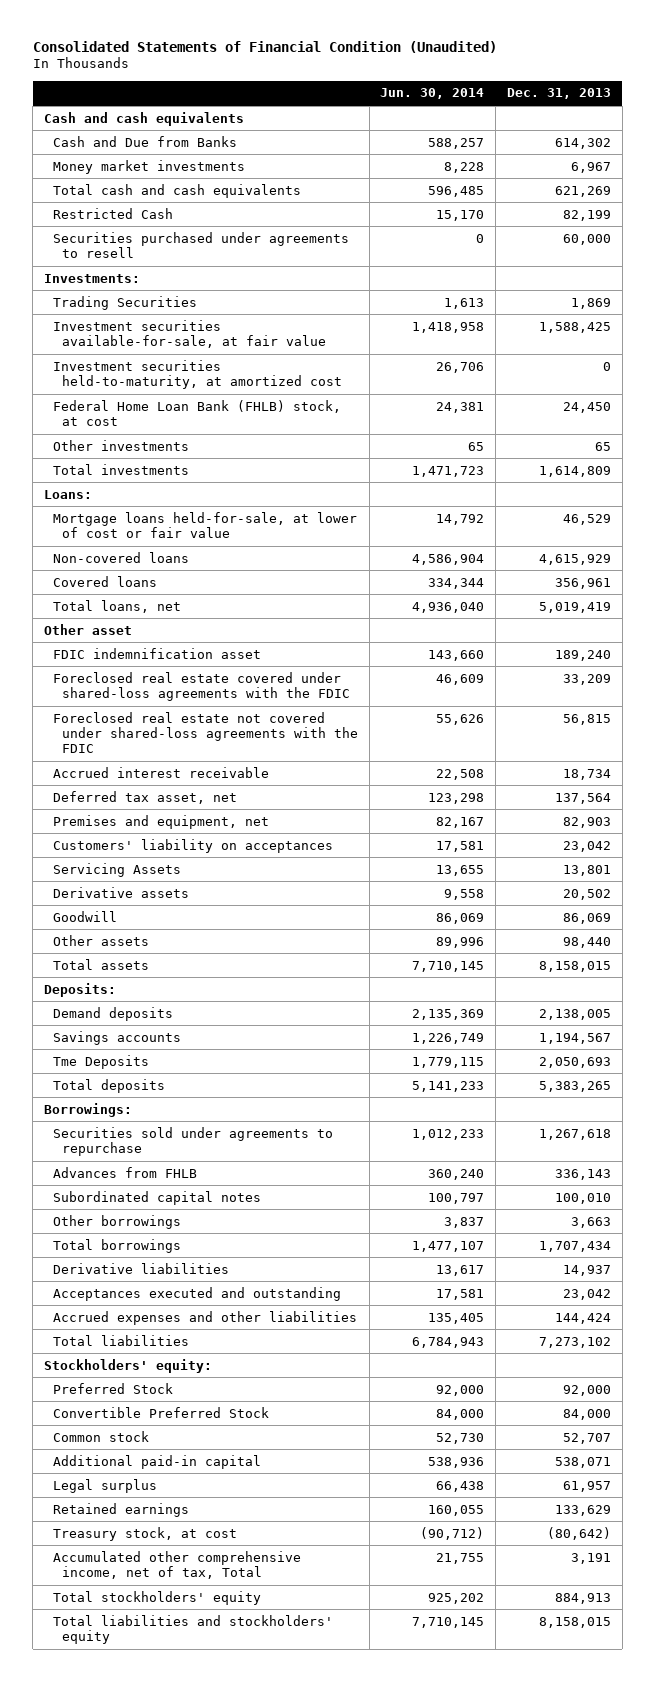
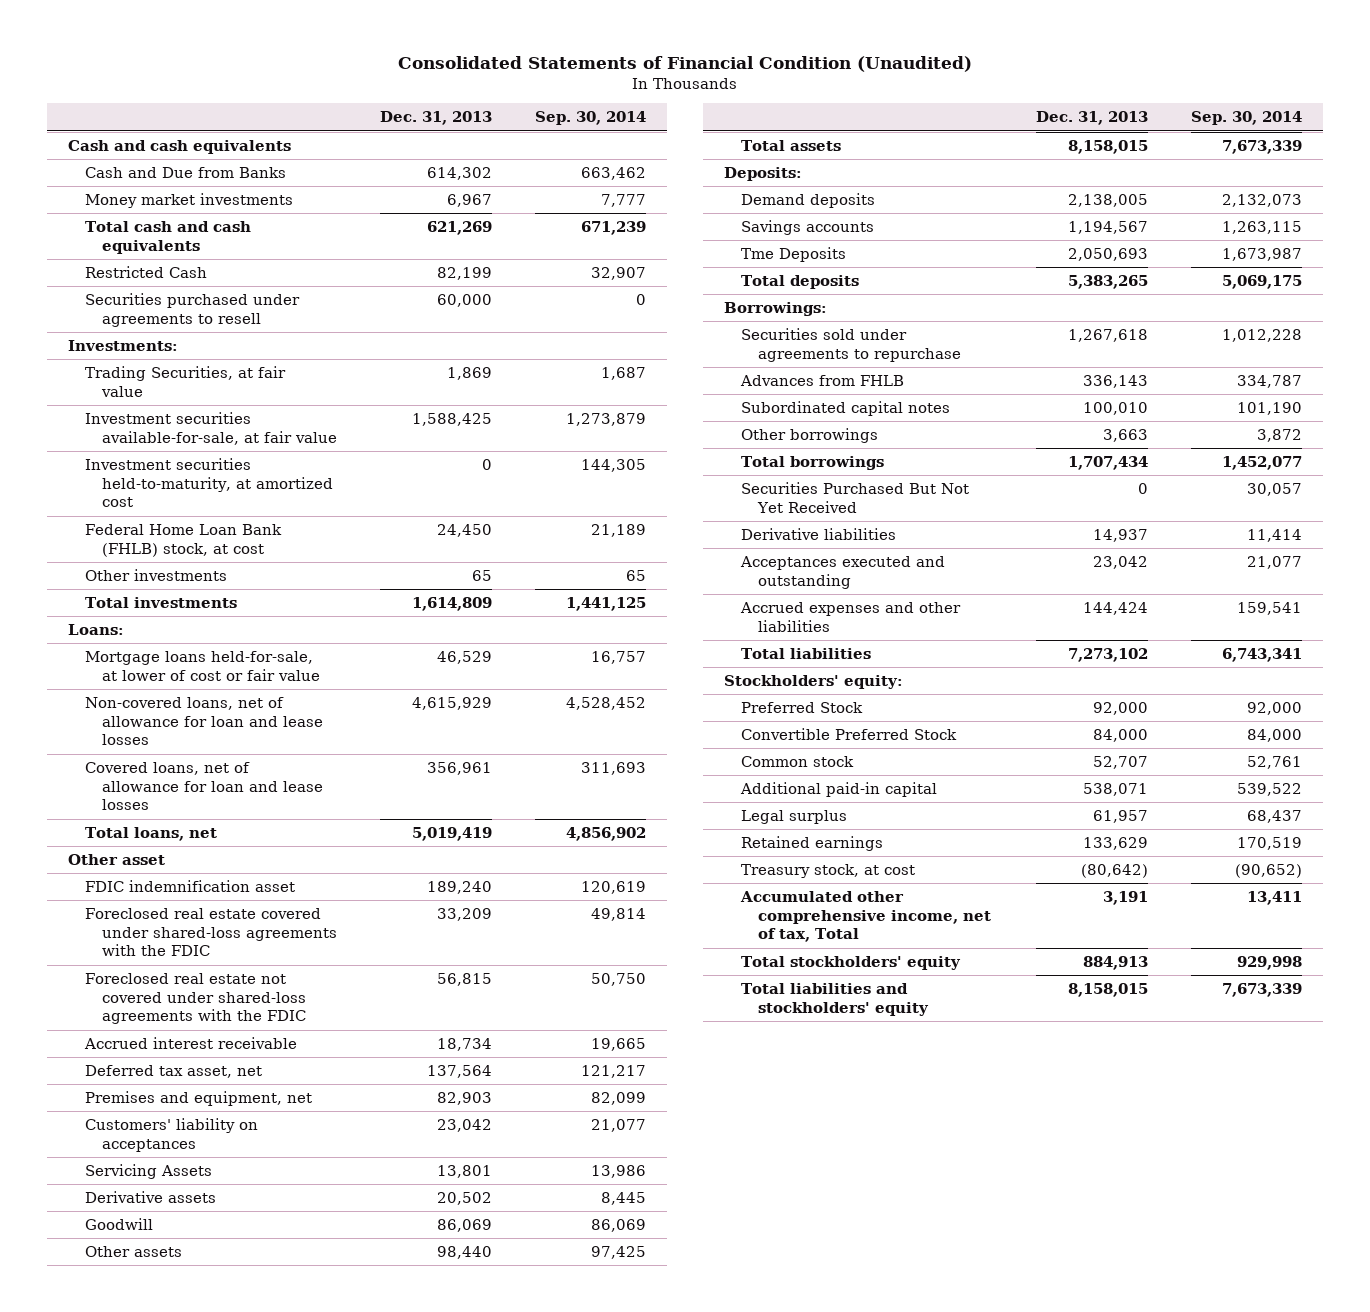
- | Jun. 30, 2014 | Dec. 31, 2013
+ | Dec. 31, 2013 | Sep. 30, 2014
- Trading Securities | 1,613 | 1,869
+ Trading Securities, at fair value | 1,869 | 1,687
- Non-covered loans | 4,586,904 | 4,615,929
- Covered loans | 334,344 | 356,961
+ Non-covered loans, net of allowance for loan and lease losses | 4,615,929 | 4,528,452
+ Covered loans, net of allowance for loan and lease losses | 356,961 | 311,693
+ Securities Purchased But Not Yet Received | 0 | 30,057

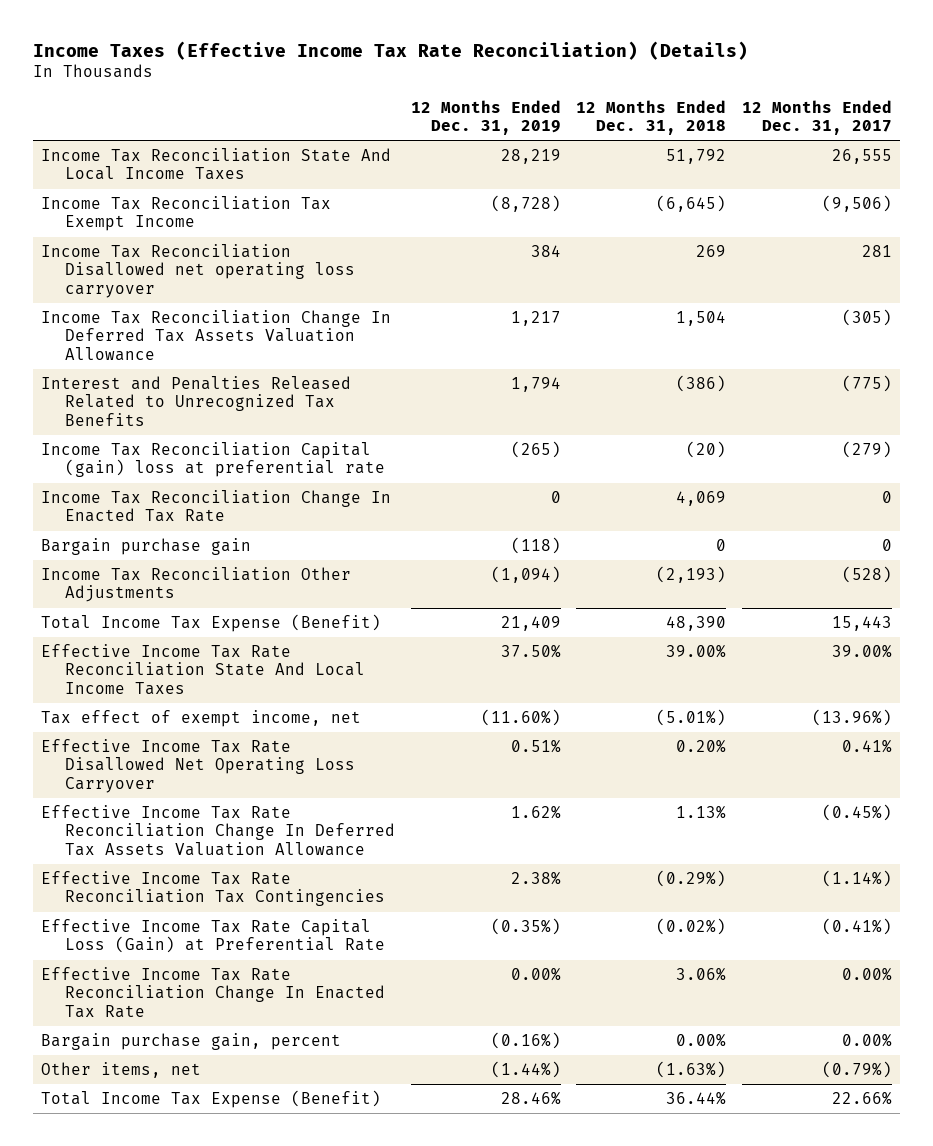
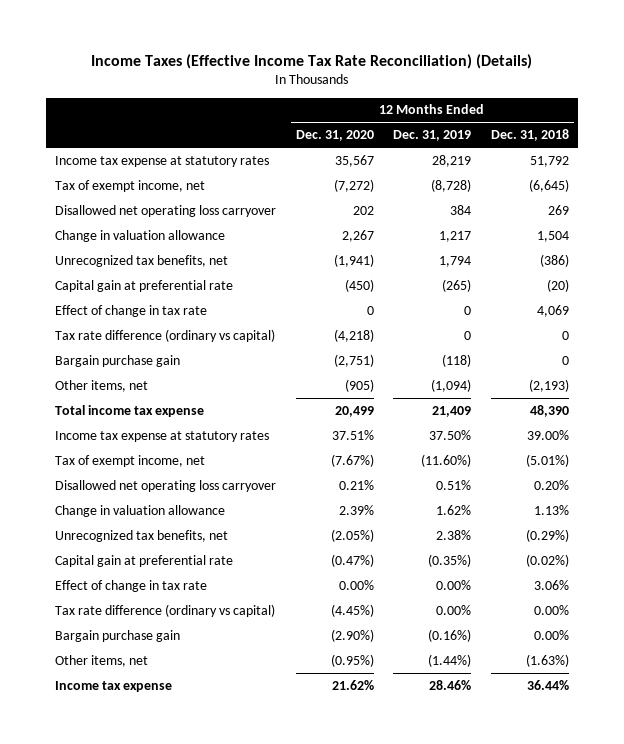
- | 12 Months Ended Dec. 31, 2019 | 12 Months Ended Dec. 31, 2018 | 12 Months Ended Dec. 31, 2017
+ | 12 Months Ended Dec. 31, 2020 | 12 Months Ended Dec. 31, 2019 | 12 Months Ended Dec. 31, 2018
- Income Tax Reconciliation State And Local Income Taxes | 28,219 | 51,792 | 26,555
- Income Tax Reconciliation Tax Exempt Income | (8,728) | (6,645) | (9,506)
- Income Tax Reconciliation Disallowed net operating loss carryover | 384 | 269 | 281
- Income Tax Reconciliation Change In Deferred Tax Assets Valuation Allowance | 1,217 | 1,504 | (305)
- Interest and Penalties Released Related to Unrecognized Tax Benefits | 1,794 | (386) | (775)
- Income Tax Reconciliation Capital (gain) loss at preferential rate | (265) | (20) | (279)
- Income Tax Reconciliation Change In Enacted Tax Rate | 0 | 4,069 | 0
+ Income tax expense at statutory rates | 35,567 | 28,219 | 51,792
+ Tax of exempt income, net | (7,272) | (8,728) | (6,645)
+ Disallowed net operating loss carryover | 202 | 384 | 269
+ Change in valuation allowance | 2,267 | 1,217 | 1,504
+ Unrecognized tax benefits, net | (1,941) | 1,794 | (386)
+ Capital gain at preferential rate | (450) | (265) | (20)
+ Effect of change in tax rate | 0 | 0 | 4,069
+ Tax rate difference (ordinary vs capital) | (4,218) | 0 | 0
- Income Tax Reconciliation Other Adjustments | (1,094) | (2,193) | (528)
- Total Income Tax Expense (Benefit) | 21,409 | 48,390 | 15,443
- Effective Income Tax Rate Reconciliation State And Local Income Taxes | 37.50% | 39.00% | 39.00%
- Tax effect of exempt income, net | (11.60%) | (5.01%) | (13.96%)
- Effective Income Tax Rate Disallowed Net Operating Loss Carryover | 0.51% | 0.20% | 0.41%
- Effective Income Tax Rate Reconciliation Change In Deferred Tax Assets Valuation Allowance | 1.62% | 1.13% | (0.45%)
- Effective Income Tax Rate Reconciliation Tax Contingencies | 2.38% | (0.29%) | (1.14%)
- Effective Income Tax Rate Capital Loss (Gain) at Preferential Rate | (0.35%) | (0.02%) | (0.41%)
- Effective Income Tax Rate Reconciliation Change In Enacted Tax Rate | 0.00% | 3.06% | 0.00%
- Bargain purchase gain, percent | (0.16%) | 0.00% | 0.00%
+ Other items, net | (905) | (1,094) | (2,193)
+ Total income tax expense | 20,499 | 21,409 | 48,390
+ Income tax expense at statutory rates | 37.51% | 37.50% | 39.00%
+ Tax of exempt income, net | (7.67%) | (11.60%) | (5.01%)
+ Disallowed net operating loss carryover | 0.21% | 0.51% | 0.20%
+ Change in valuation allowance | 2.39% | 1.62% | 1.13%
+ Unrecognized tax benefits, net | (2.05%) | 2.38% | (0.29%)
+ Capital gain at preferential rate | (0.47%) | (0.35%) | (0.02%)
+ Effect of change in tax rate | 0.00% | 0.00% | 3.06%
+ Tax rate difference (ordinary vs capital) | (4.45%) | 0.00% | 0.00%
+ Bargain purchase gain | (2.90%) | (0.16%) | 0.00%
- Total Income Tax Expense (Benefit) | 28.46% | 36.44% | 22.66%
+ Income tax expense | 21.62% | 28.46% | 36.44%

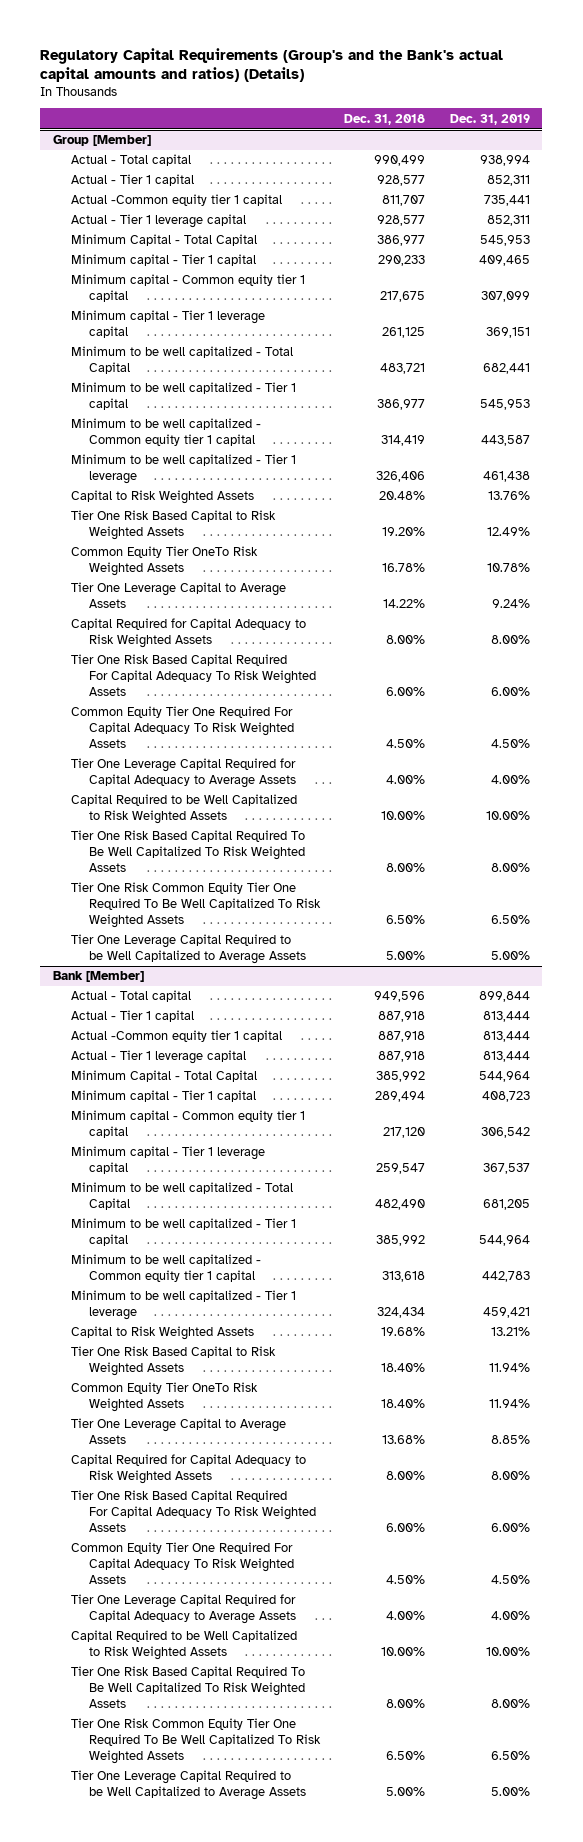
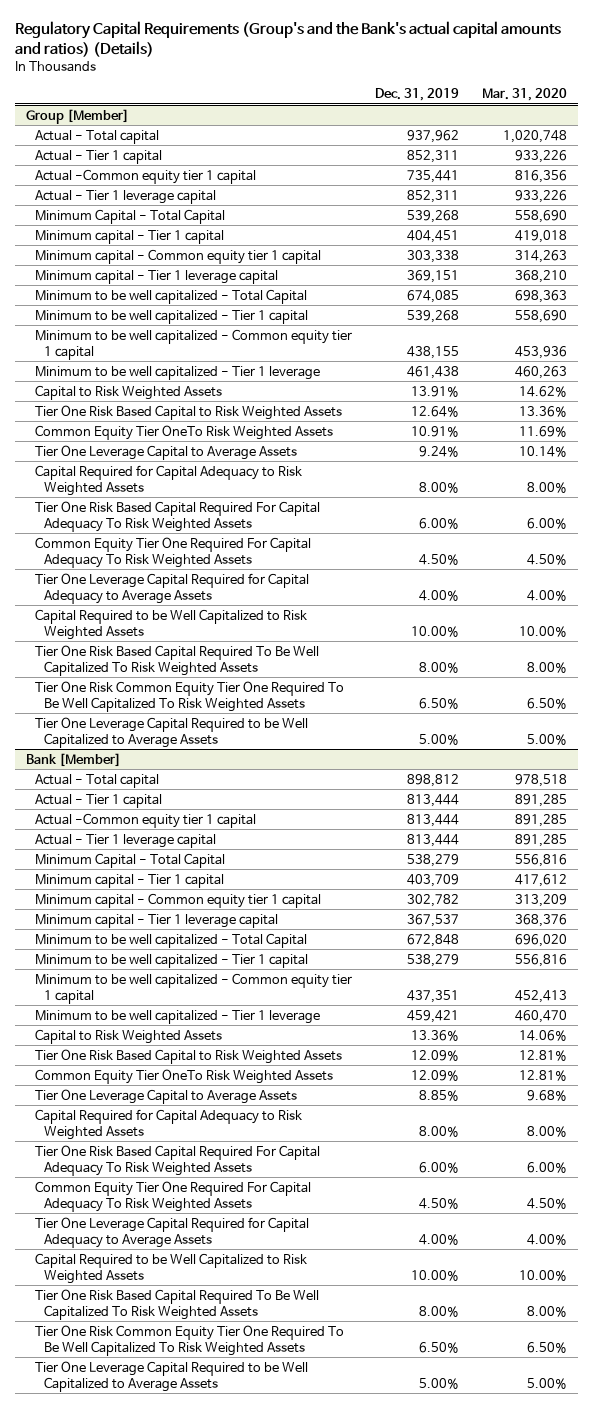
- | Dec. 31, 2018 | Dec. 31, 2019
+ | Dec. 31, 2019 | Mar. 31, 2020
@ Group [Member]
- Actual - Total capital | 990,499 | 938,994
+ Actual - Total capital | 937,962 | 1,020,748
- Minimum Capital - Total Capital | 386,977 | 545,953
- Minimum capital - Tier 1 capital | 290,233 | 409,465
- Minimum capital - Common equity tier 1 capital | 217,675 | 307,099
+ Minimum Capital - Total Capital | 539,268 | 558,690
+ Minimum capital - Tier 1 capital | 404,451 | 419,018
+ Minimum capital - Common equity tier 1 capital | 303,338 | 314,263
- Minimum to be well capitalized - Total Capital | 483,721 | 682,441
- Minimum to be well capitalized - Tier 1 capital | 386,977 | 545,953
- Minimum to be well capitalized - Common equity tier 1 capital | 314,419 | 443,587
+ Minimum to be well capitalized - Total Capital | 674,085 | 698,363
+ Minimum to be well capitalized - Tier 1 capital | 539,268 | 558,690
+ Minimum to be well capitalized - Common equity tier 1 capital | 438,155 | 453,936
- Capital to Risk Weighted Assets | 20.48% | 13.76%
- Tier One Risk Based Capital to Risk Weighted Assets | 19.20% | 12.49%
- Common Equity Tier OneTo Risk Weighted Assets | 16.78% | 10.78%
+ Capital to Risk Weighted Assets | 13.91% | 14.62%
+ Tier One Risk Based Capital to Risk Weighted Assets | 12.64% | 13.36%
+ Common Equity Tier OneTo Risk Weighted Assets | 10.91% | 11.69%
@ Bank [Member]
- Actual - Total capital | 949,596 | 899,844
+ Actual - Total capital | 898,812 | 978,518
- Minimum Capital - Total Capital | 385,992 | 544,964
- Minimum capital - Tier 1 capital | 289,494 | 408,723
- Minimum capital - Common equity tier 1 capital | 217,120 | 306,542
+ Minimum Capital - Total Capital | 538,279 | 556,816
+ Minimum capital - Tier 1 capital | 403,709 | 417,612
+ Minimum capital - Common equity tier 1 capital | 302,782 | 313,209
- Minimum to be well capitalized - Total Capital | 482,490 | 681,205
- Minimum to be well capitalized - Tier 1 capital | 385,992 | 544,964
- Minimum to be well capitalized - Common equity tier 1 capital | 313,618 | 442,783
+ Minimum to be well capitalized - Total Capital | 672,848 | 696,020
+ Minimum to be well capitalized - Tier 1 capital | 538,279 | 556,816
+ Minimum to be well capitalized - Common equity tier 1 capital | 437,351 | 452,413
- Capital to Risk Weighted Assets | 19.68% | 13.21%
- Tier One Risk Based Capital to Risk Weighted Assets | 18.40% | 11.94%
- Common Equity Tier OneTo Risk Weighted Assets | 18.40% | 11.94%
+ Capital to Risk Weighted Assets | 13.36% | 14.06%
+ Tier One Risk Based Capital to Risk Weighted Assets | 12.09% | 12.81%
+ Common Equity Tier OneTo Risk Weighted Assets | 12.09% | 12.81%

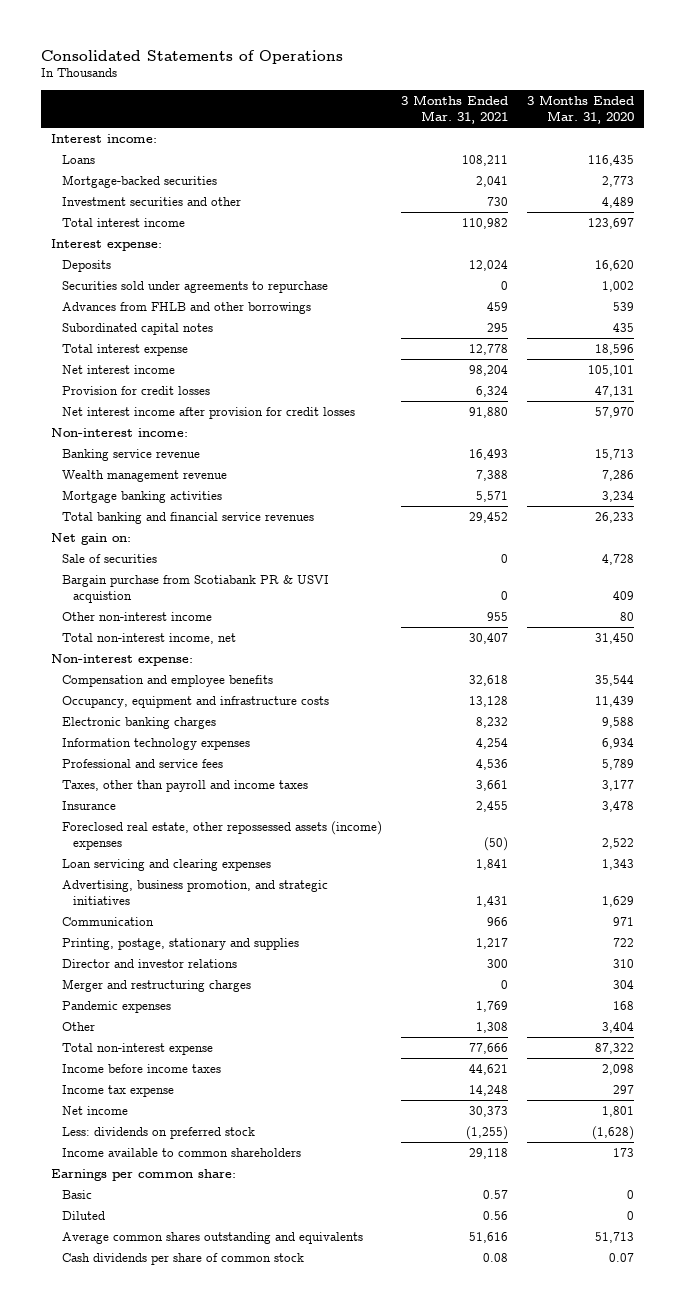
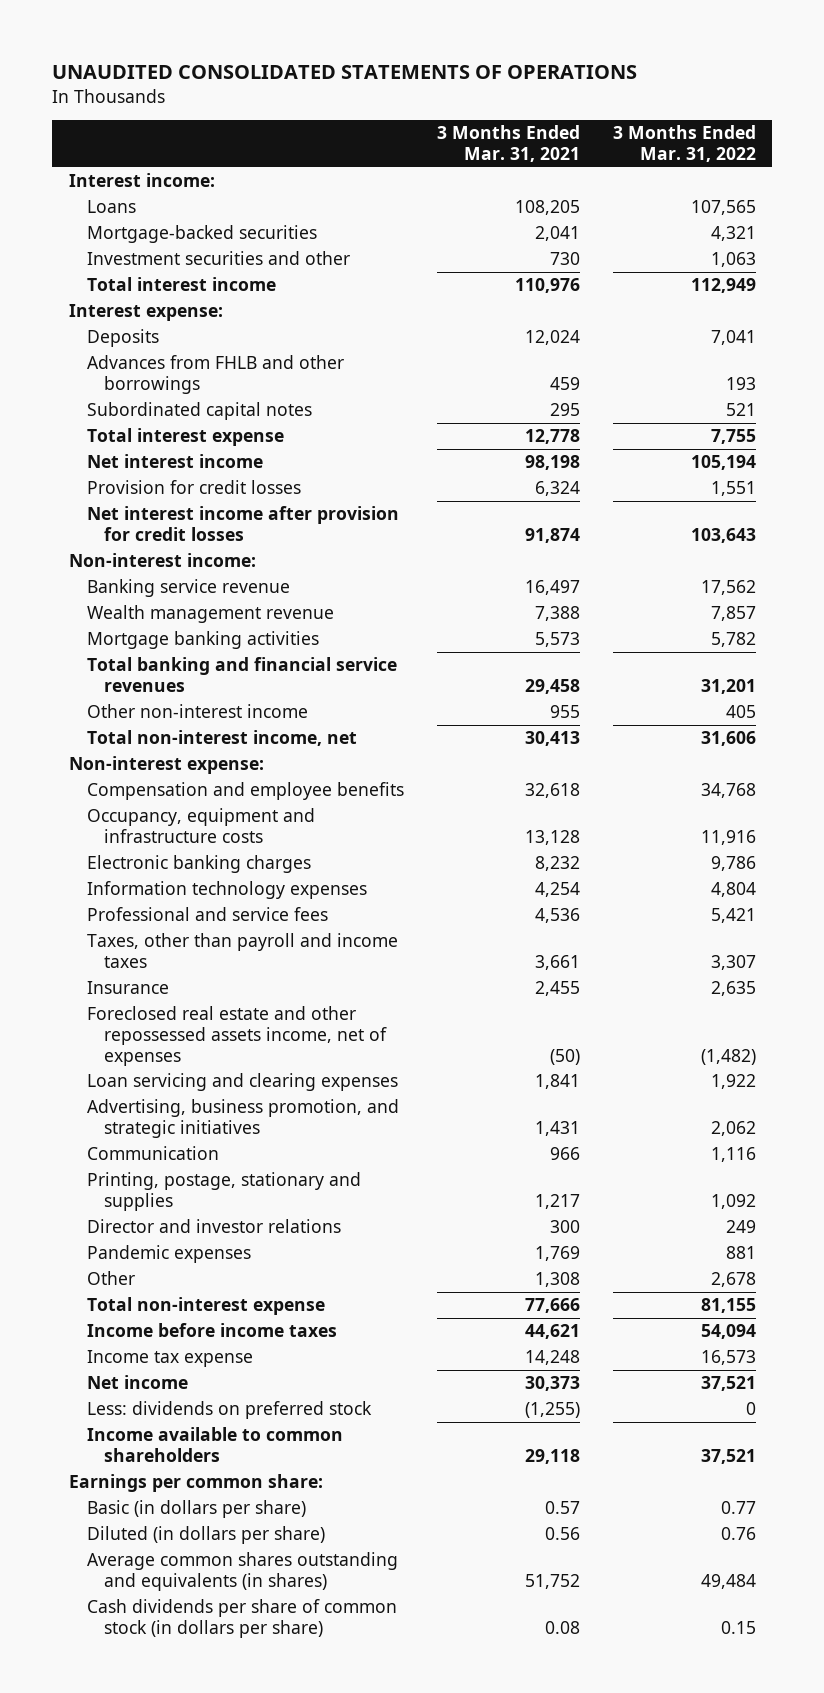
- Consolidated Statements of Operations
+ UNAUDITED CONSOLIDATED STATEMENTS OF OPERATIONS
- | 3 Months Ended Mar. 31, 2021 | 3 Months Ended Mar. 31, 2020
+ | 3 Months Ended Mar. 31, 2021 | 3 Months Ended Mar. 31, 2022
- Loans | 108,211 | 116,435
+ Loans | 108,205 | 107,565
- Total interest income | 110,982 | 123,697
+ Total interest income | 110,976 | 112,949
- Securities sold under agreements to repurchase | 0 | 1,002
- Net interest income | 98,204 | 105,101
+ Net interest income | 98,198 | 105,194
- Net interest income after provision for credit losses | 91,880 | 57,970
+ Net interest income after provision for credit losses | 91,874 | 103,643
- Banking service revenue | 16,493 | 15,713
+ Banking service revenue | 16,497 | 17,562
- Mortgage banking activities | 5,571 | 3,234
- Total banking and financial service revenues | 29,452 | 26,233
- Net gain on:
- Sale of securities | 0 | 4,728
- Bargain purchase from Scotiabank PR & USVI acquistion | 0 | 409
+ Mortgage banking activities | 5,573 | 5,782
+ Total banking and financial service revenues | 29,458 | 31,201
- Total non-interest income, net | 30,407 | 31,450
+ Total non-interest income, net | 30,413 | 31,606
- Foreclosed real estate, other repossessed assets (income) expenses | (50) | 2,522
+ Foreclosed real estate and other repossessed assets income, net of expenses | (50) | (1,482)
- Merger and restructuring charges | 0 | 304
- Basic | 0.57 | 0
- Diluted | 0.56 | 0
- Average common shares outstanding and equivalents | 51,616 | 51,713
- Cash dividends per share of common stock | 0.08 | 0.07
+ Basic (in dollars per share) | 0.57 | 0.77
+ Diluted (in dollars per share) | 0.56 | 0.76
+ Average common shares outstanding and equivalents (in shares) | 51,752 | 49,484
+ Cash dividends per share of common stock (in dollars per share) | 0.08 | 0.15

